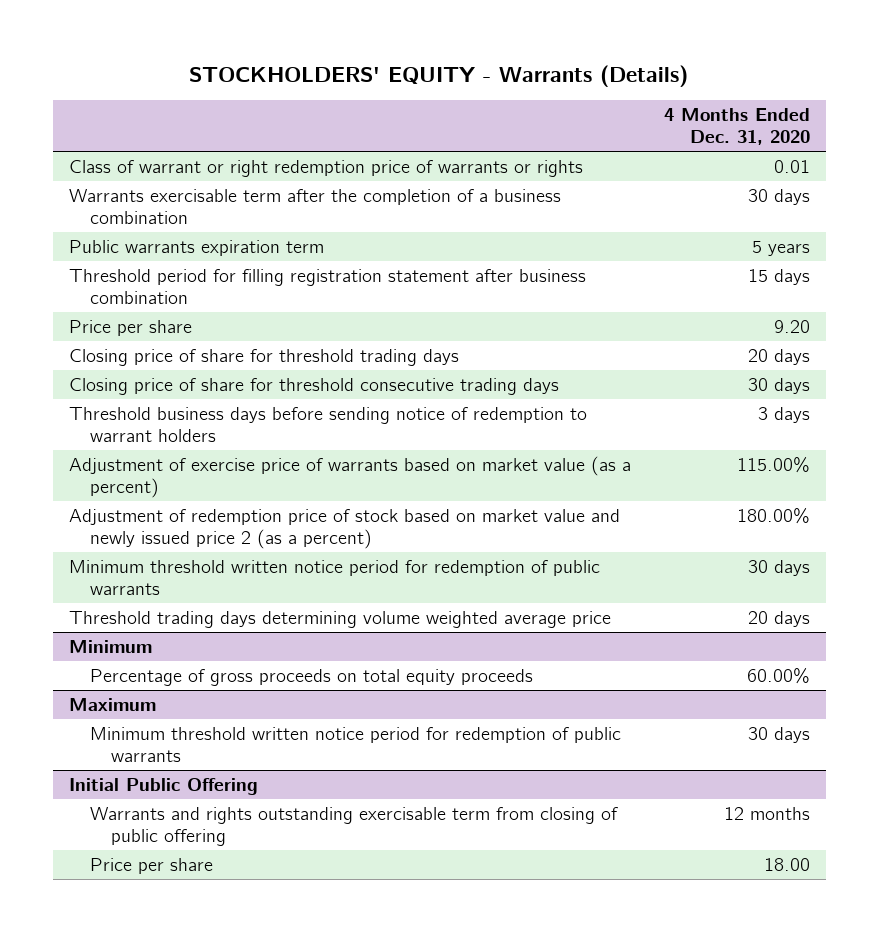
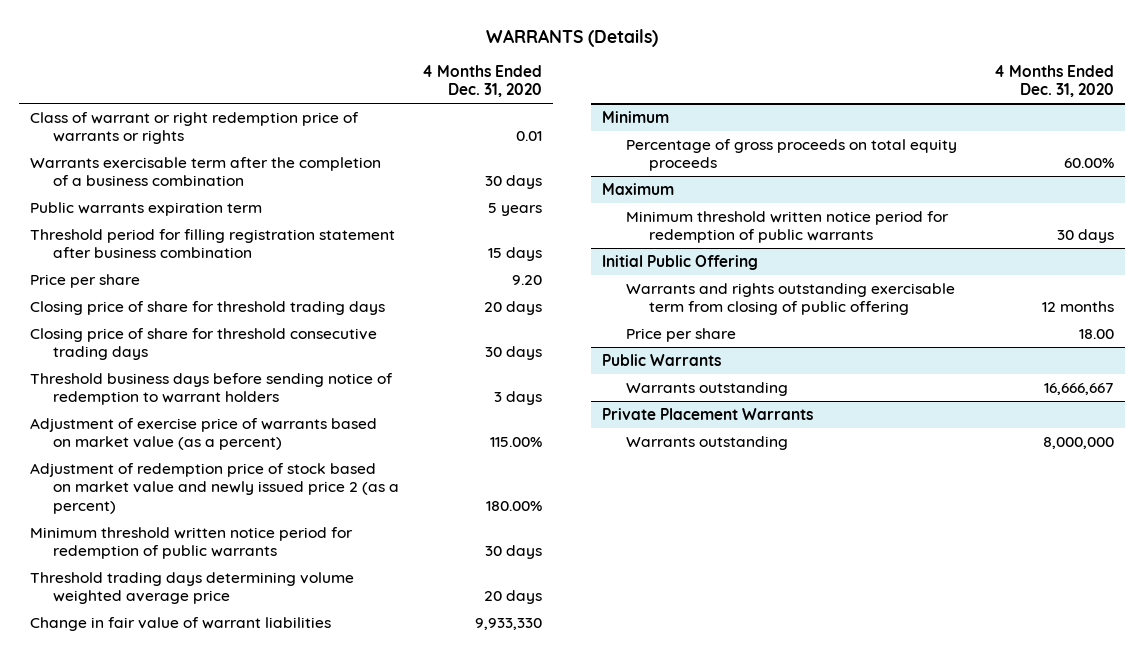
- STOCKHOLDERS' EQUITY - Warrants (Details)
+ WARRANTS (Details)
+ Change in fair value of warrant liabilities | 9,933,330
+ Public Warrants
+ Warrants outstanding | 16,666,667
+ Private Placement Warrants
+ Warrants outstanding | 8,000,000

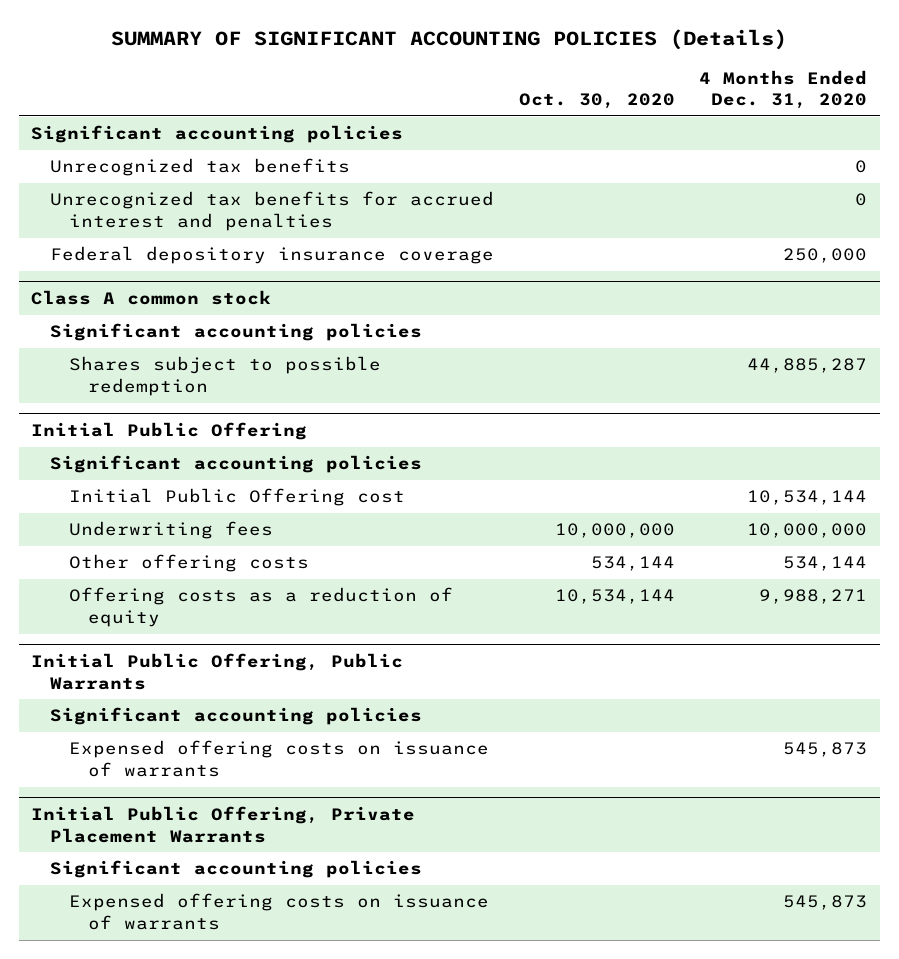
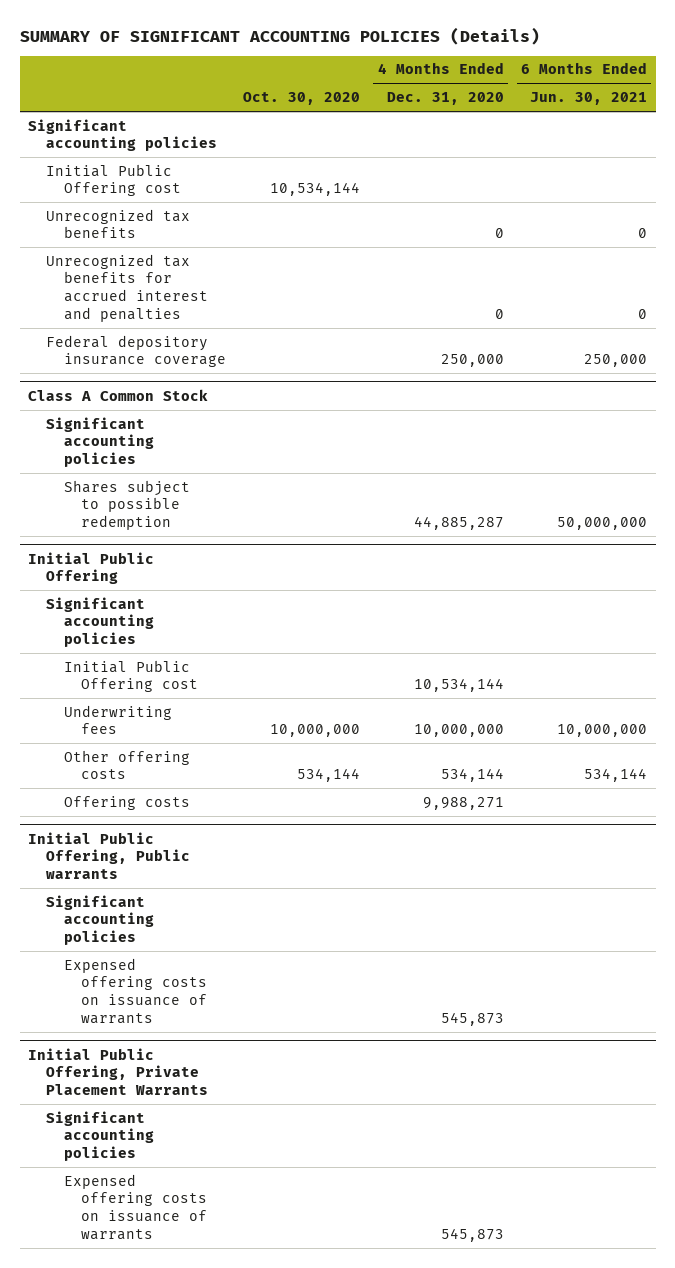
- | Oct. 30, 2020 | 4 Months Ended Dec. 31, 2020
+ | Oct. 30, 2020 | 4 Months Ended Dec. 31, 2020 | 6 Months Ended Jun. 30, 2021
+ Initial Public Offering cost | 10,534,144 | |
- Class A common stock
+ Class A Common Stock
@ Initial Public Offering
- Offering costs as a reduction of equity | 10,534,144 | 9,988,271
- Initial Public Offering, Public Warrants
@ Initial Public Offering
+ Offering costs | | 9,988,271 |
+ Initial Public Offering, Public warrants

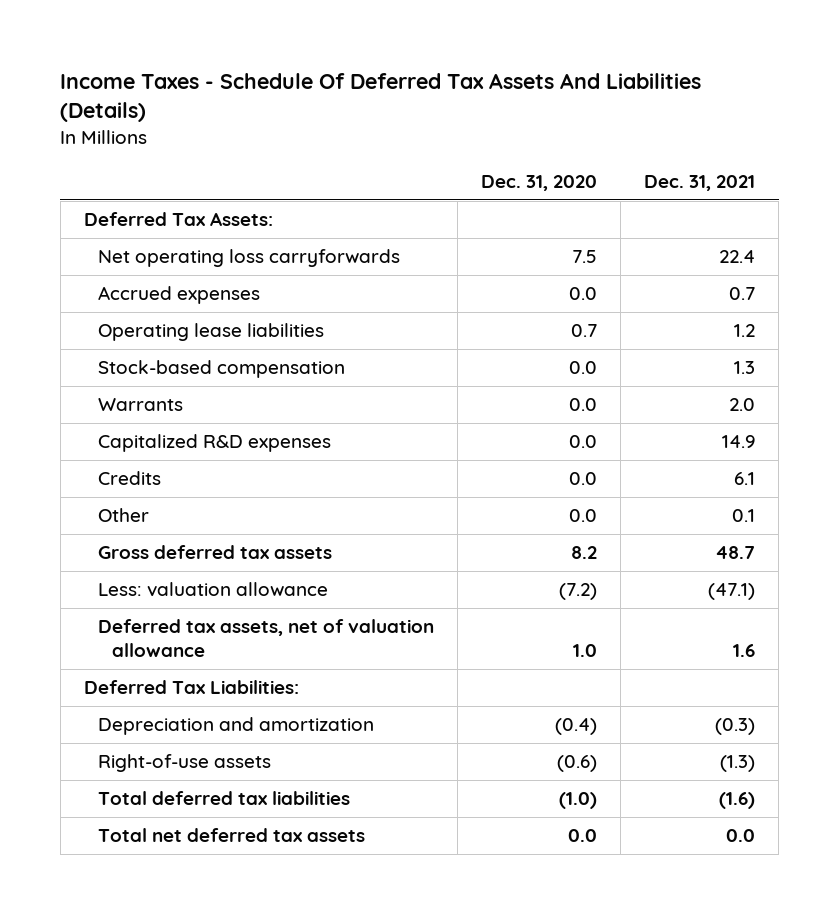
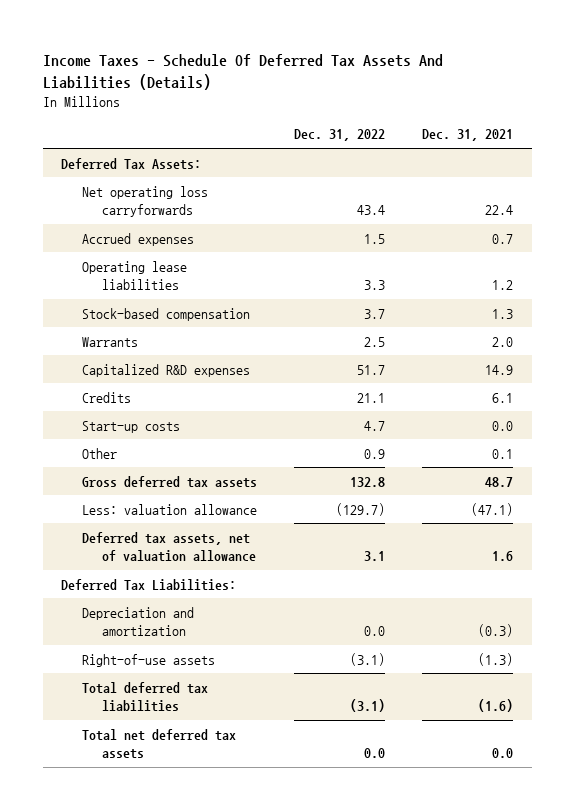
- | Dec. 31, 2020 | Dec. 31, 2021
+ | Dec. 31, 2022 | Dec. 31, 2021
+ Start-up costs | 4.7 | 0.0

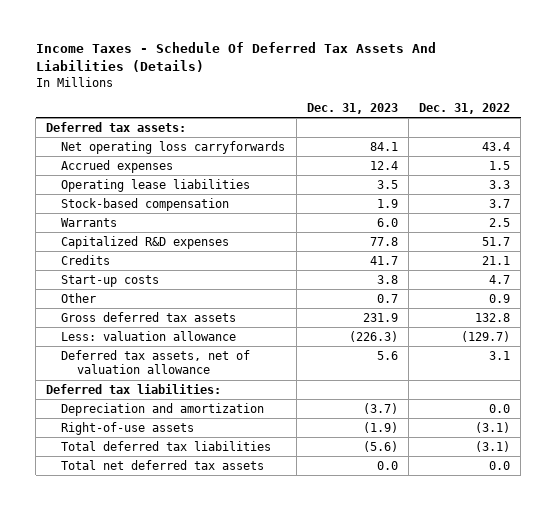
- | Dec. 31, 2022 | Dec. 31, 2021
+ | Dec. 31, 2023 | Dec. 31, 2022
- Deferred Tax Assets:
+ Deferred tax assets:
- Deferred Tax Liabilities:
+ Deferred tax liabilities:

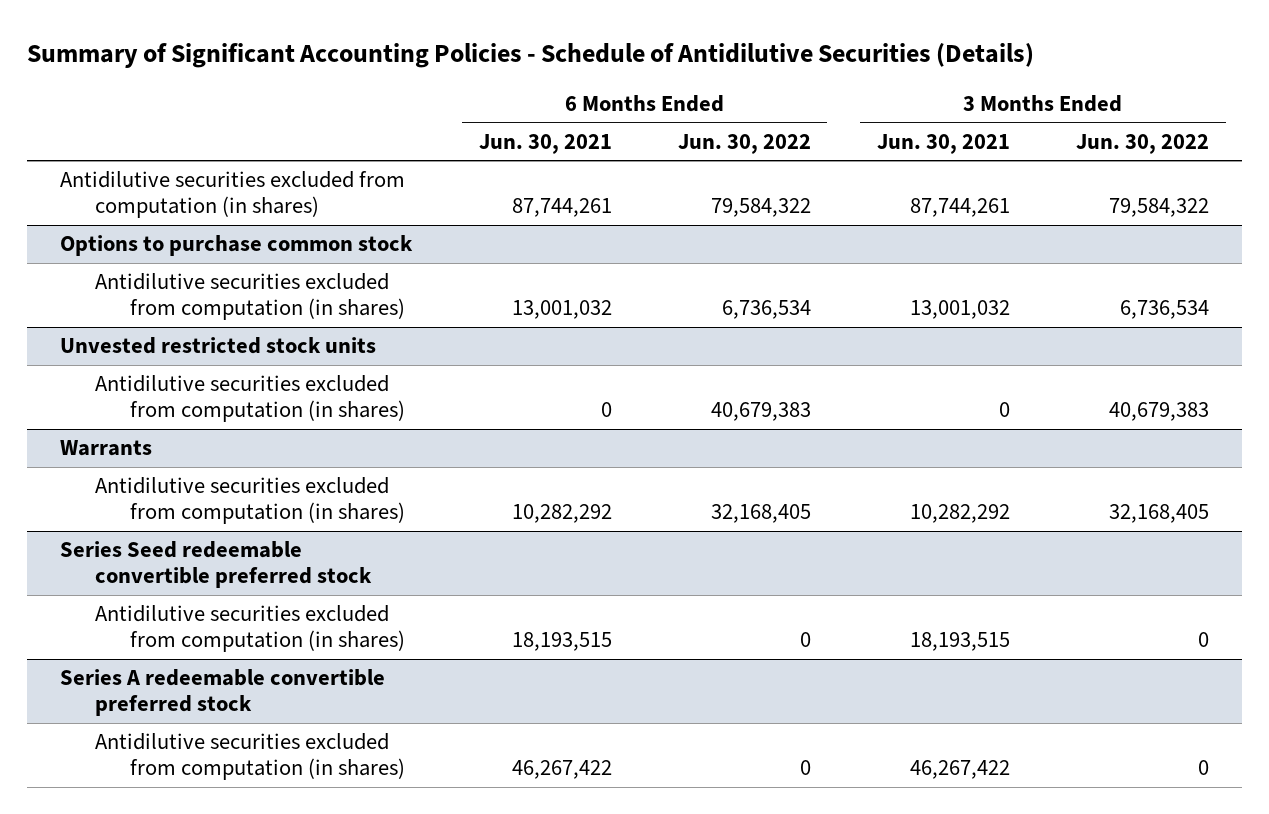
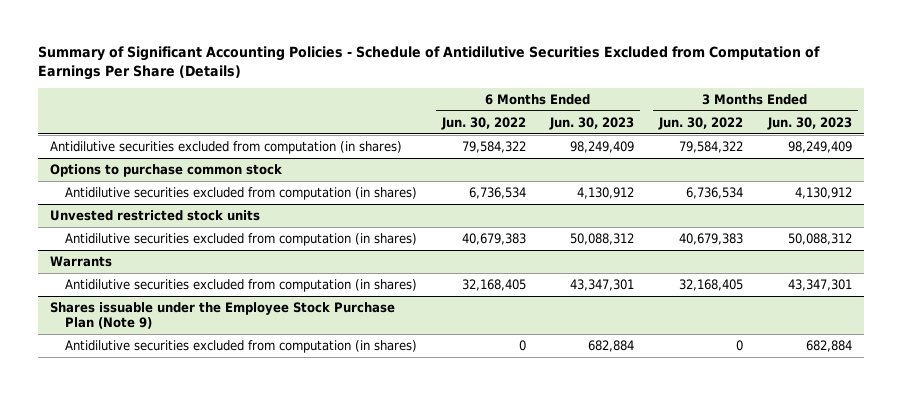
- Summary of Significant Accounting Policies - Schedule of Antidilutive Securities (Details)
+ Summary of Significant Accounting Policies - Schedule of Antidilutive Securities Excluded from Computation of Earnings Per Share (Details)
- | 6 Months Ended Jun. 30, 2021 | 6 Months Ended Jun. 30, 2022 | 3 Months Ended Jun. 30, 2021 | 3 Months Ended Jun. 30, 2022
+ | 6 Months Ended Jun. 30, 2022 | 6 Months Ended Jun. 30, 2023 | 3 Months Ended Jun. 30, 2022 | 3 Months Ended Jun. 30, 2023
- Series Seed redeemable convertible preferred stock
- Antidilutive securities excluded from computation (in shares) | 18,193,515 | 0 | 18,193,515 | 0
- Series A redeemable convertible preferred stock
+ Shares issuable under the Employee Stock Purchase Plan (Note 9)

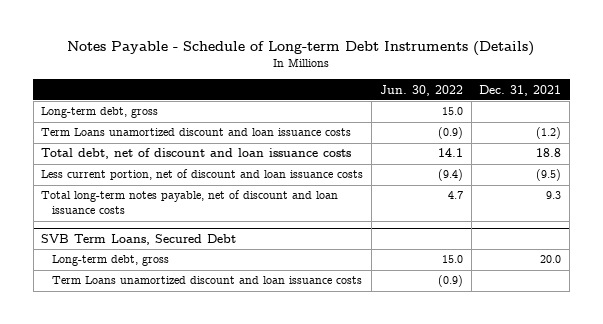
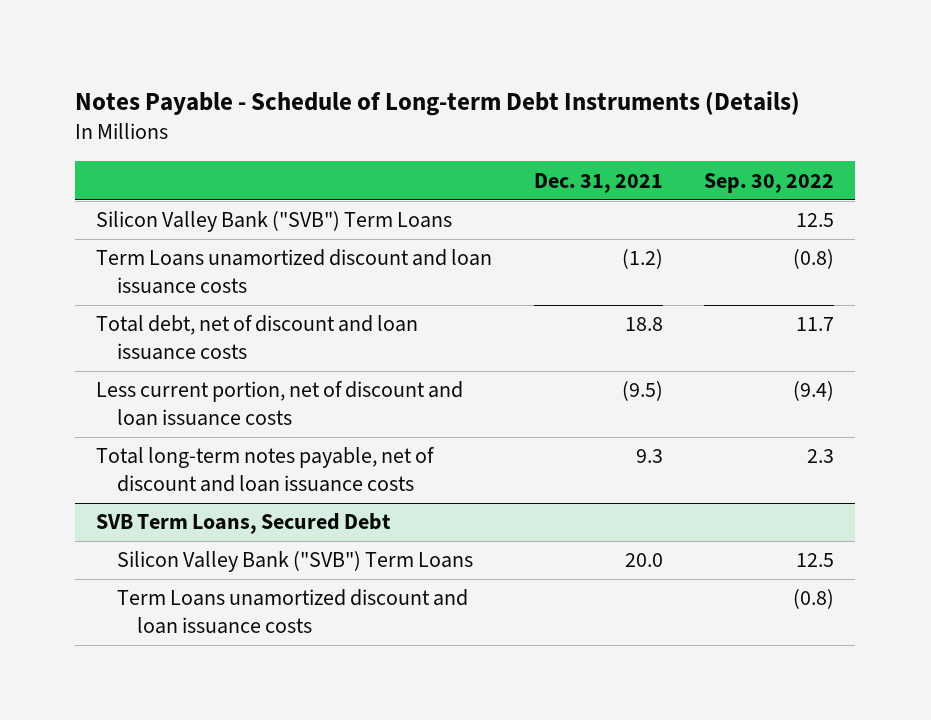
- | Jun. 30, 2022 | Dec. 31, 2021
+ | Dec. 31, 2021 | Sep. 30, 2022
- Long-term debt, gross | 15.0 |
+ Silicon Valley Bank ("SVB") Term Loans | | 12.5
@ SVB Term Loans, Secured Debt
- Long-term debt, gross | 15.0 | 20.0
+ Silicon Valley Bank ("SVB") Term Loans | 20.0 | 12.5

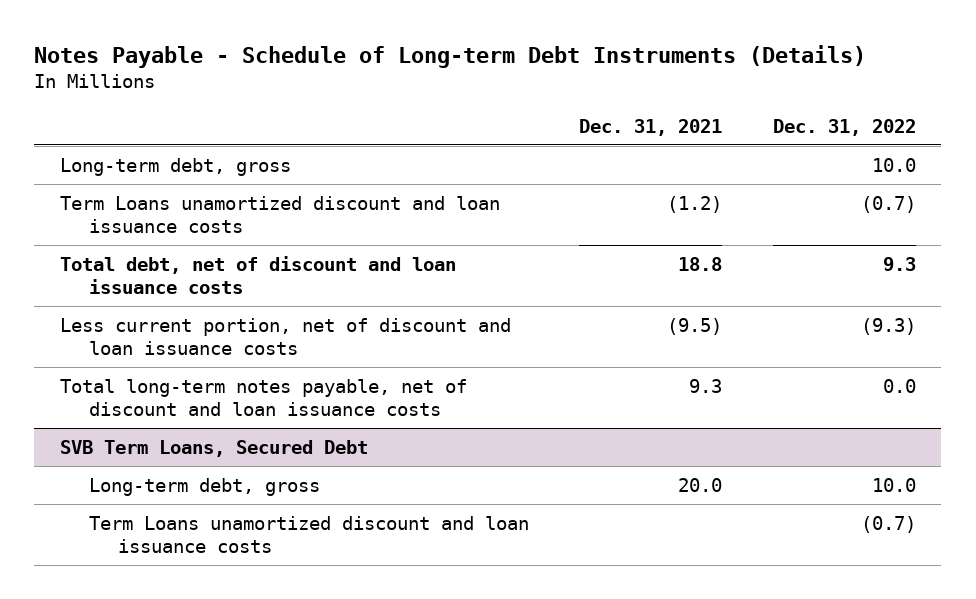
- | Dec. 31, 2021 | Sep. 30, 2022
+ | Dec. 31, 2021 | Dec. 31, 2022
- Silicon Valley Bank ("SVB") Term Loans | | 12.5
+ Long-term debt, gross | | 10.0
@ SVB Term Loans, Secured Debt
- Silicon Valley Bank ("SVB") Term Loans | 20.0 | 12.5
+ Long-term debt, gross | 20.0 | 10.0

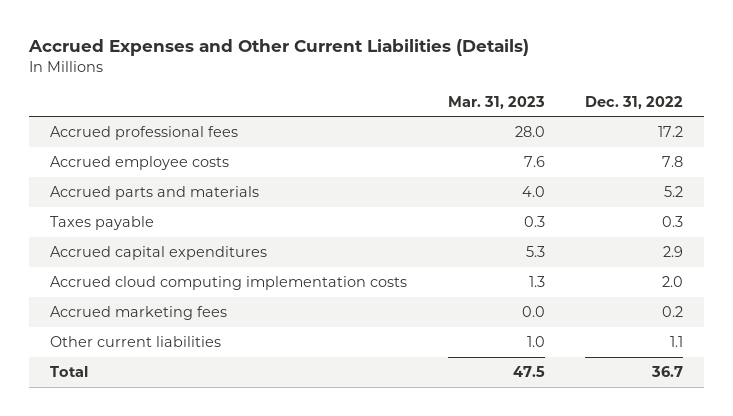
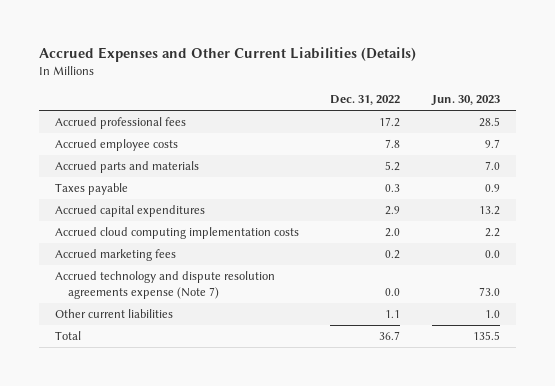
- | Mar. 31, 2023 | Dec. 31, 2022
+ | Dec. 31, 2022 | Jun. 30, 2023
+ Accrued technology and dispute resolution agreements expense (Note 7) | 0.0 | 73.0

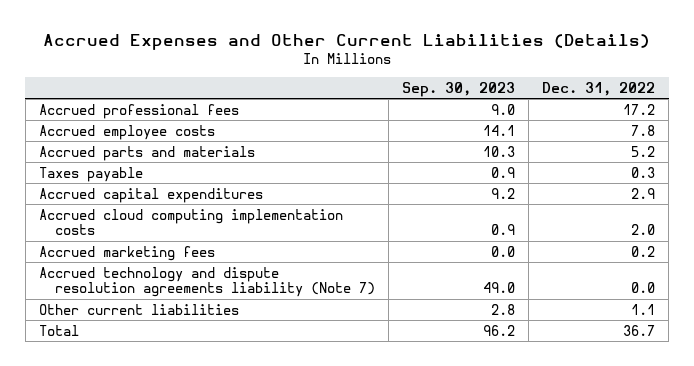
- | Dec. 31, 2022 | Jun. 30, 2023
+ | Sep. 30, 2023 | Dec. 31, 2022
- Accrued technology and dispute resolution agreements expense (Note 7) | 0.0 | 73.0
+ Accrued technology and dispute resolution agreements liability (Note 7) | 49.0 | 0.0

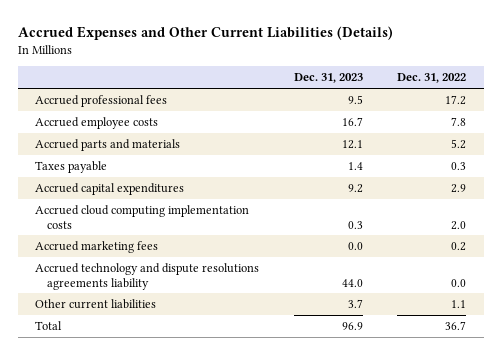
- | Sep. 30, 2023 | Dec. 31, 2022
+ | Dec. 31, 2023 | Dec. 31, 2022
- Accrued technology and dispute resolution agreements liability (Note 7) | 49.0 | 0.0
+ Accrued technology and dispute resolutions agreements liability | 44.0 | 0.0

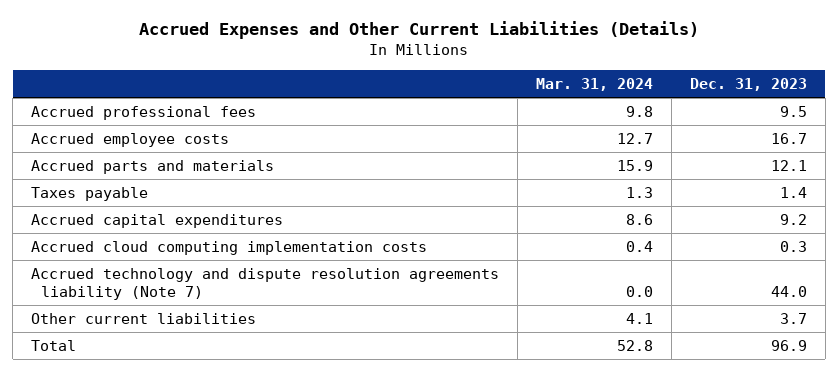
- | Dec. 31, 2023 | Dec. 31, 2022
+ | Mar. 31, 2024 | Dec. 31, 2023
- Accrued marketing fees | 0.0 | 0.2
- Accrued technology and dispute resolutions agreements liability | 44.0 | 0.0
+ Accrued technology and dispute resolution agreements liability (Note 7) | 0.0 | 44.0

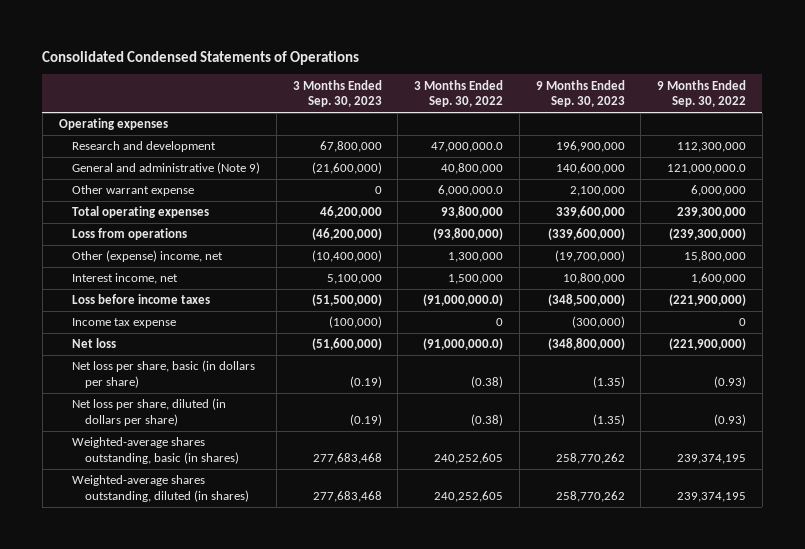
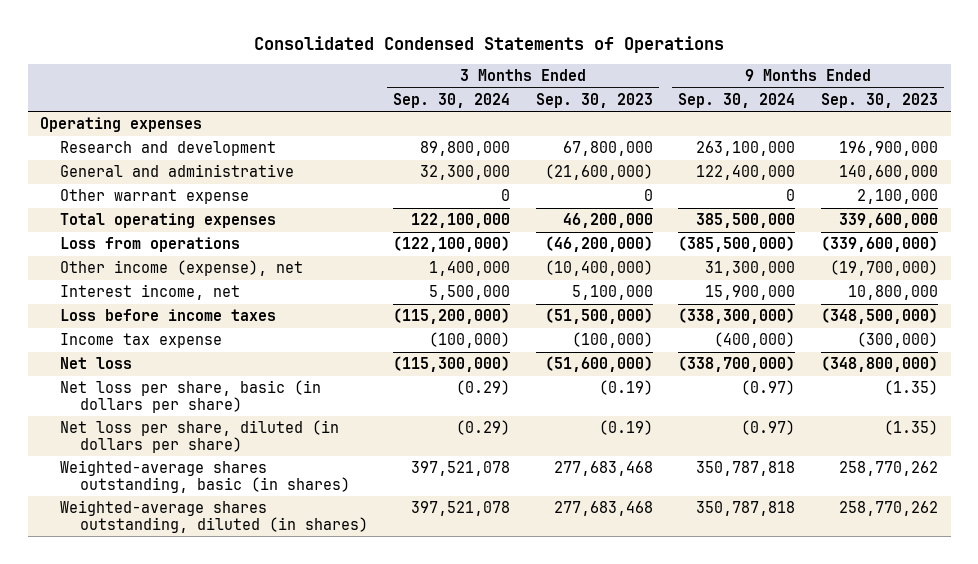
- | 3 Months Ended Sep. 30, 2023 | 3 Months Ended Sep. 30, 2022 | 9 Months Ended Sep. 30, 2023 | 9 Months Ended Sep. 30, 2022
+ | 3 Months Ended Sep. 30, 2024 | 3 Months Ended Sep. 30, 2023 | 9 Months Ended Sep. 30, 2024 | 9 Months Ended Sep. 30, 2023
- General and administrative (Note 9) | (21,600,000) | 40,800,000 | 140,600,000 | 121,000,000.0
+ General and administrative | 32,300,000 | (21,600,000) | 122,400,000 | 140,600,000
- Other (expense) income, net | (10,400,000) | 1,300,000 | (19,700,000) | 15,800,000
+ Other income (expense), net | 1,400,000 | (10,400,000) | 31,300,000 | (19,700,000)

